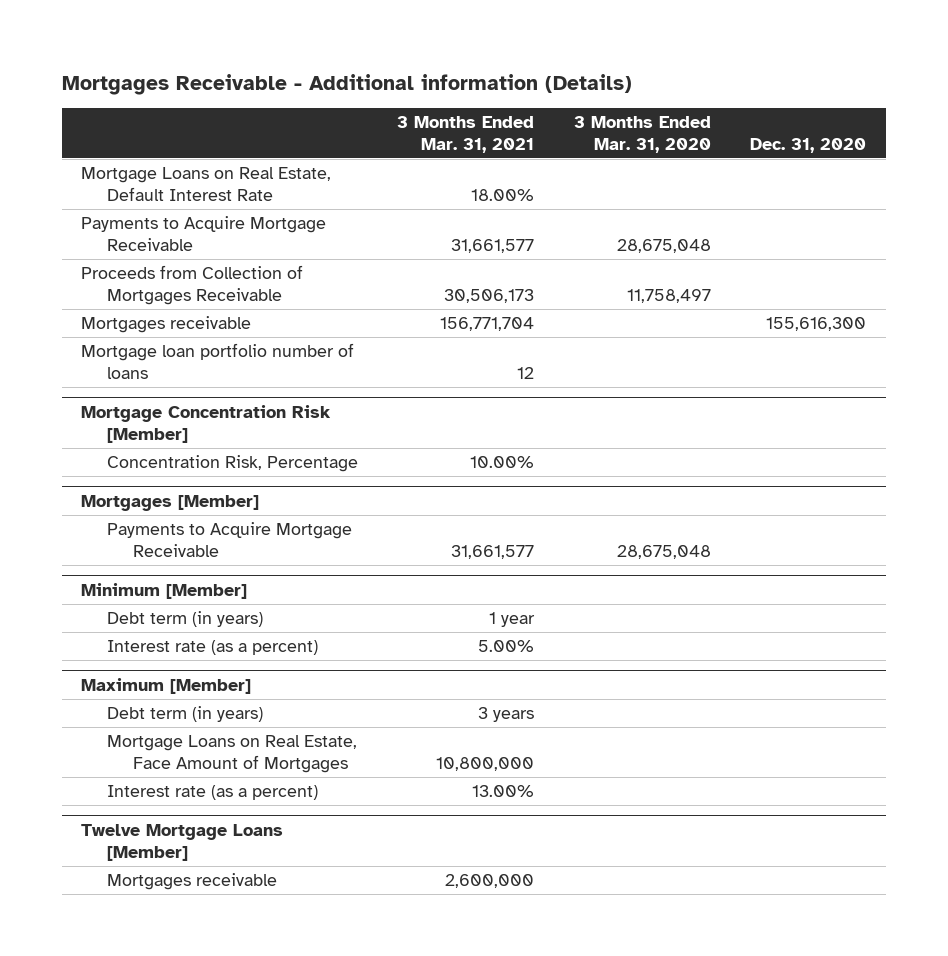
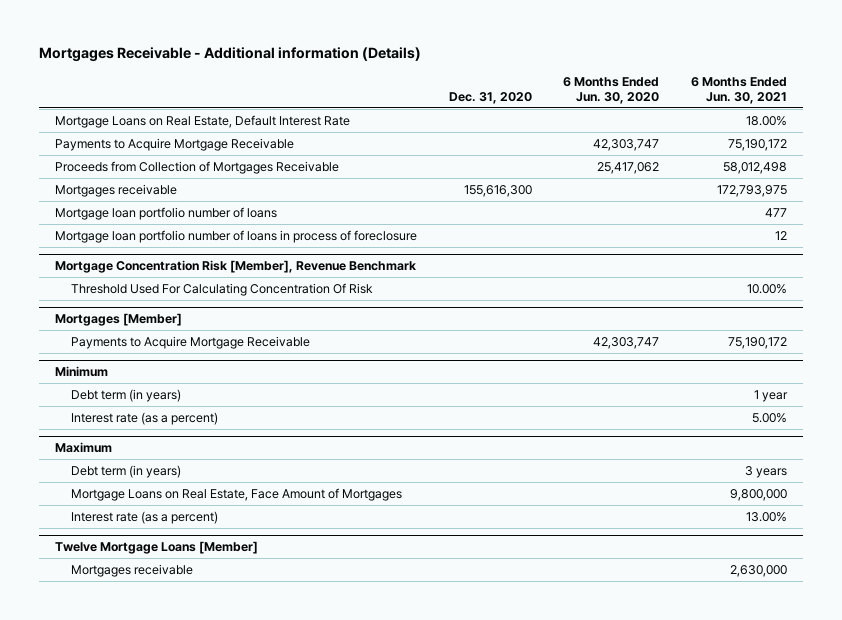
- | 3 Months Ended Mar. 31, 2021 | 3 Months Ended Mar. 31, 2020 | Dec. 31, 2020
+ | Dec. 31, 2020 | 6 Months Ended Jun. 30, 2020 | 6 Months Ended Jun. 30, 2021
- Mortgage Concentration Risk [Member]
- Concentration Risk, Percentage | 10.00% | |
+ Mortgage loan portfolio number of loans in process of foreclosure | | | 12
+ Mortgage Concentration Risk [Member], Revenue Benchmark
+ Threshold Used For Calculating Concentration Of Risk | | | 10.00%
- Minimum [Member]
+ Minimum
- Maximum [Member]
+ Maximum

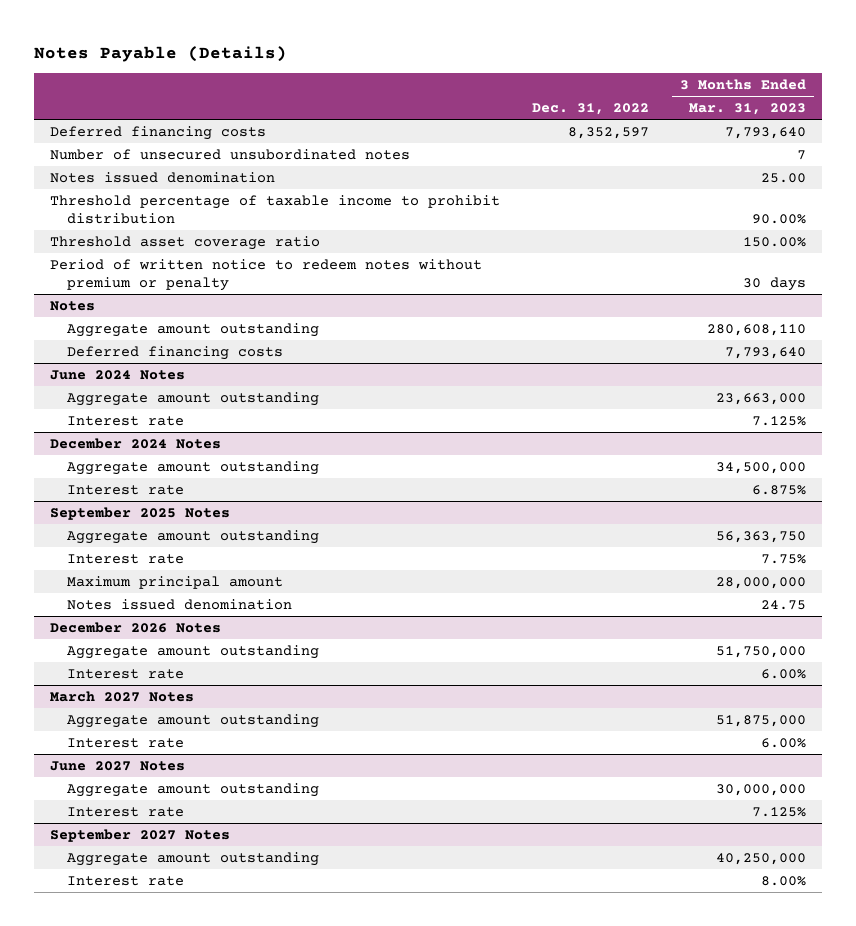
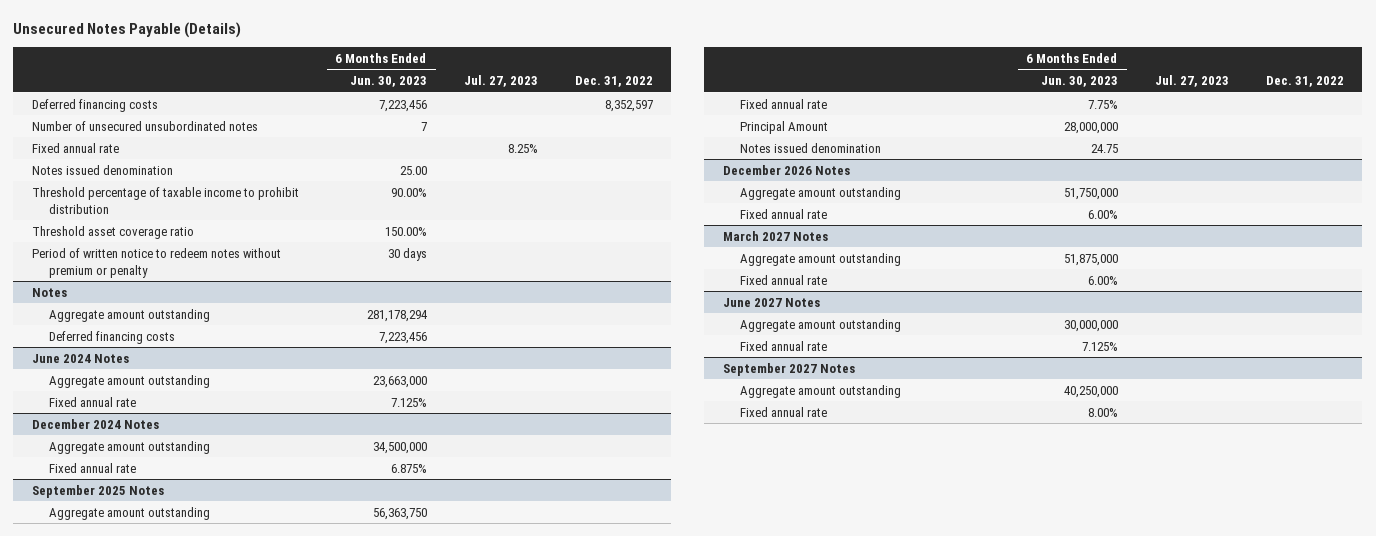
- Notes Payable (Details)
+ Unsecured Notes Payable (Details)
- | Dec. 31, 2022 | 3 Months Ended Mar. 31, 2023
+ | 6 Months Ended Jun. 30, 2023 | Jul. 27, 2023 | Dec. 31, 2022
+ Fixed annual rate | | 8.25% |
@ June 2024 Notes
- Interest rate | | 7.125%
+ Fixed annual rate | 7.125% | |
@ December 2024 Notes
- Interest rate | | 6.875%
+ Fixed annual rate | 6.875% | |
@ September 2025 Notes
- Interest rate | | 7.75%
- Maximum principal amount | | 28,000,000
+ Fixed annual rate | 7.75% | |
+ Principal Amount | 28,000,000 | |
@ December 2026 Notes
- Interest rate | | 6.00%
+ Fixed annual rate | 6.00% | |
@ March 2027 Notes
- Interest rate | | 6.00%
+ Fixed annual rate | 6.00% | |
@ June 2027 Notes
- Interest rate | | 7.125%
+ Fixed annual rate | 7.125% | |
@ September 2027 Notes
- Interest rate | | 8.00%
+ Fixed annual rate | 8.00% | |

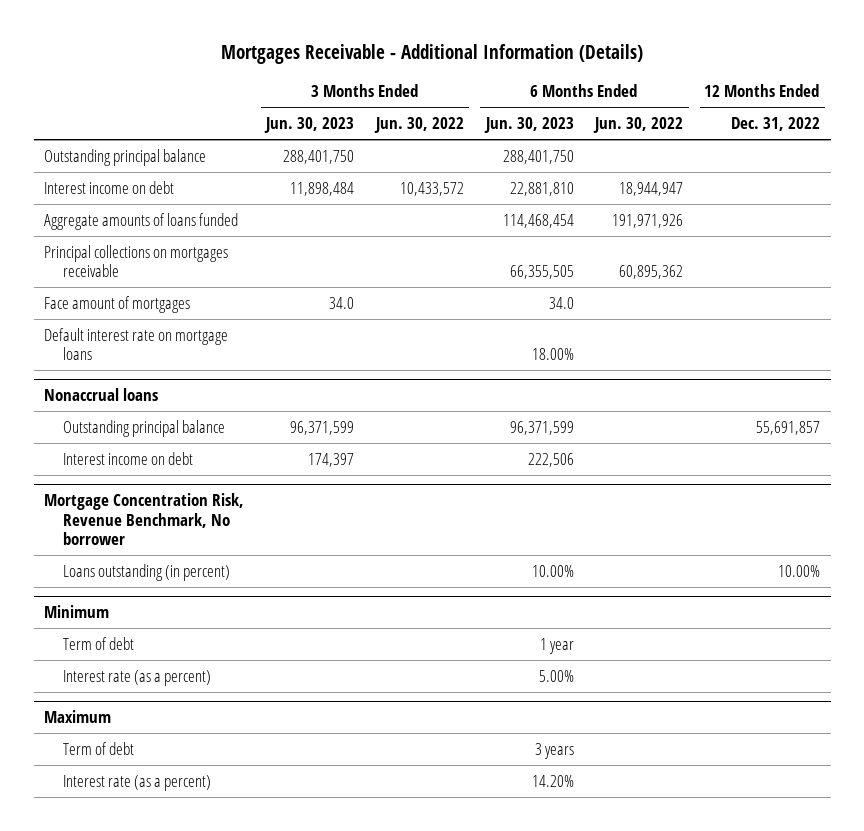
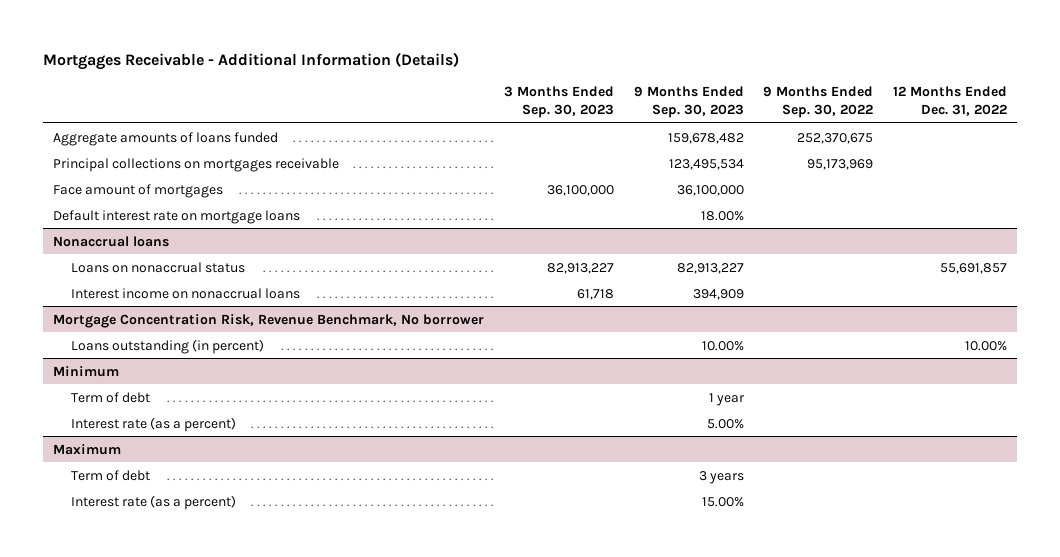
- | 3 Months Ended Jun. 30, 2023 | 3 Months Ended Jun. 30, 2022 | 6 Months Ended Jun. 30, 2023 | 6 Months Ended Jun. 30, 2022 | 12 Months Ended Dec. 31, 2022
+ | 3 Months Ended Sep. 30, 2023 | 9 Months Ended Sep. 30, 2023 | 9 Months Ended Sep. 30, 2022 | 12 Months Ended Dec. 31, 2022
- Outstanding principal balance | 288,401,750 | | 288,401,750 | |
- Interest income on debt | 11,898,484 | 10,433,572 | 22,881,810 | 18,944,947 |
@ Nonaccrual loans
- Outstanding principal balance | 96,371,599 | | 96,371,599 | | 55,691,857
- Interest income on debt | 174,397 | | 222,506 | |
+ Loans on nonaccrual status | 82,913,227 | 82,913,227 | | 55,691,857
+ Interest income on nonaccrual loans | 61,718 | 394,909 | |

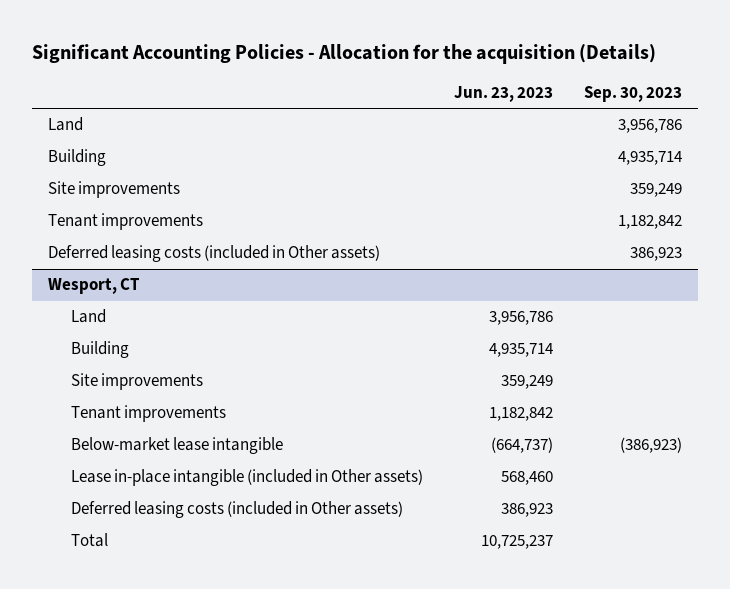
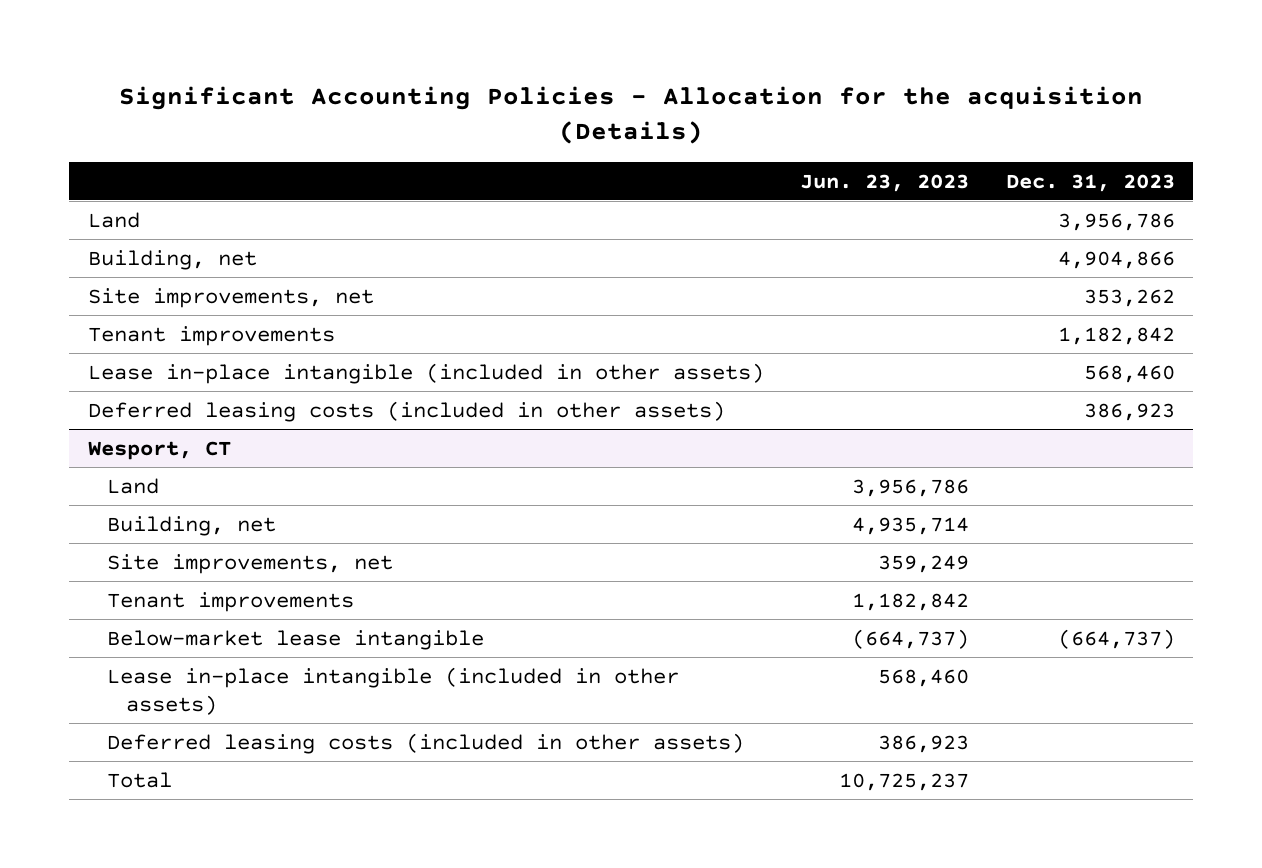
- | Jun. 23, 2023 | Sep. 30, 2023
+ | Jun. 23, 2023 | Dec. 31, 2023
- Building | | 4,935,714
- Site improvements | | 359,249
+ Building, net | | 4,904,866
+ Site improvements, net | | 353,262
- Deferred leasing costs (included in Other assets) | | 386,923
+ Lease in-place intangible (included in other assets) | | 568,460
+ Deferred leasing costs (included in other assets) | | 386,923
@ Wesport, CT
- Building | 4,935,714 |
- Site improvements | 359,249 |
+ Building, net | 4,935,714 |
+ Site improvements, net | 359,249 |
- Lease in-place intangible (included in Other assets) | 568,460 |
- Deferred leasing costs (included in Other assets) | 386,923 |
+ Lease in-place intangible (included in other assets) | 568,460 |
+ Deferred leasing costs (included in other assets) | 386,923 |

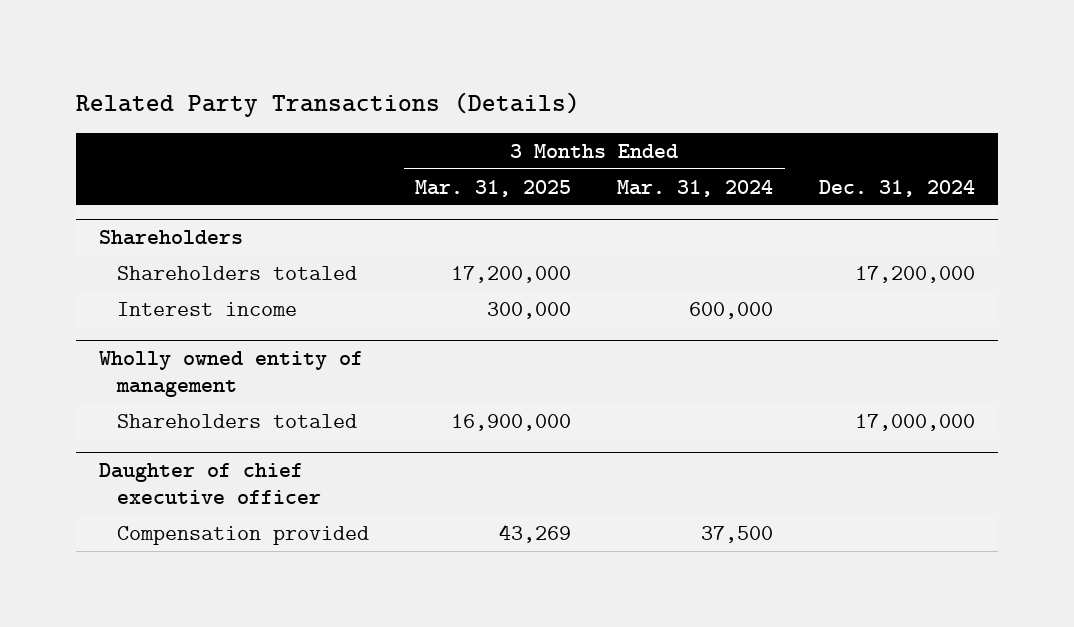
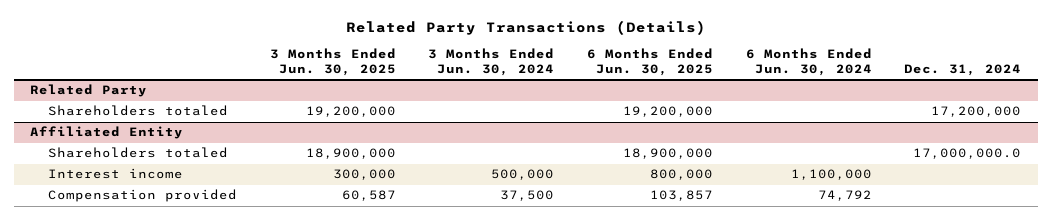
- | 3 Months Ended Mar. 31, 2025 | 3 Months Ended Mar. 31, 2024 | Dec. 31, 2024
+ | 3 Months Ended Jun. 30, 2025 | 3 Months Ended Jun. 30, 2024 | 6 Months Ended Jun. 30, 2025 | 6 Months Ended Jun. 30, 2024 | Dec. 31, 2024
- Shareholders
+ Related Party
- Interest income | 300,000 | 600,000 |
- Wholly owned entity of management
- Shareholders totaled | 16,900,000 | | 17,000,000
- Daughter of chief executive officer
- Compensation provided | 43,269 | 37,500 |
+ Affiliated Entity
+ Shareholders totaled | 18,900,000 | | 18,900,000 | | 17,000,000.0
+ Interest income | 300,000 | 500,000 | 800,000 | 1,100,000 |
+ Compensation provided | 60,587 | 37,500 | 103,857 | 74,792 |

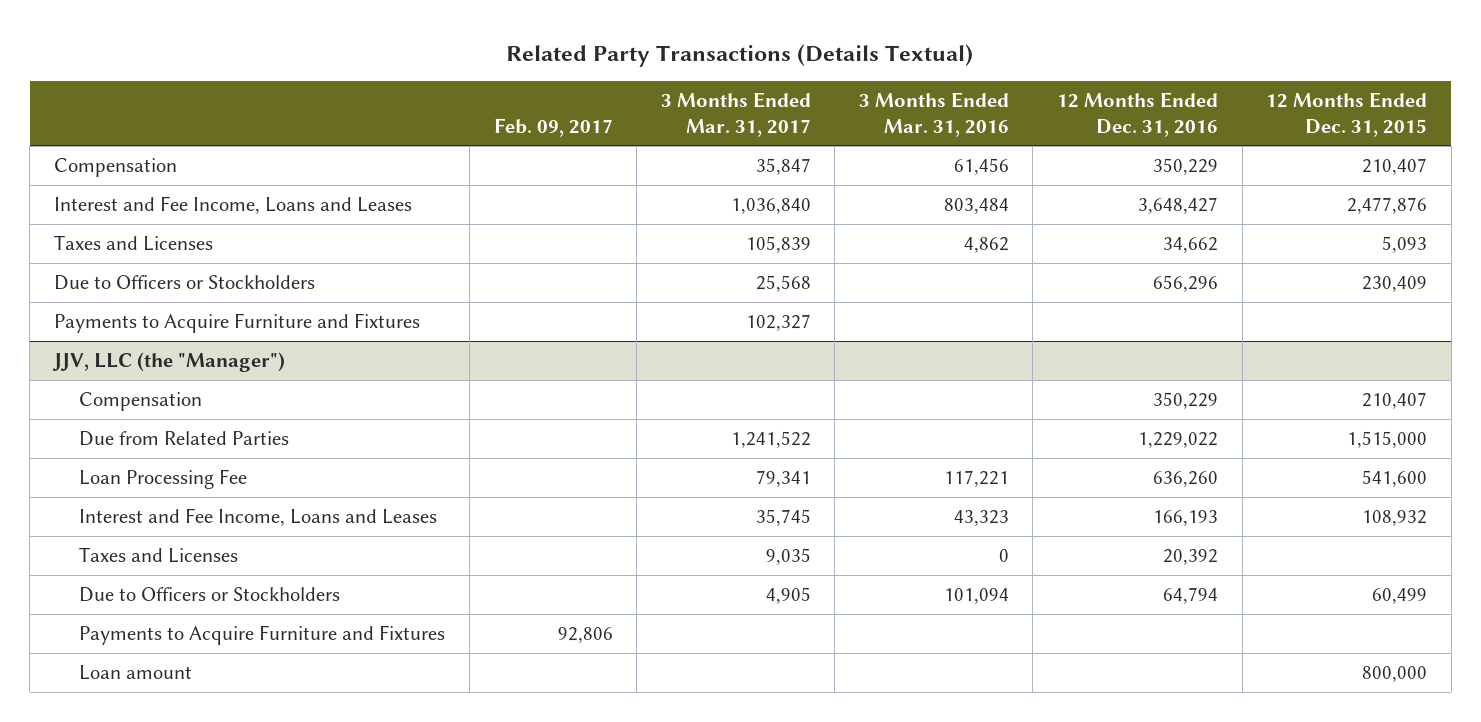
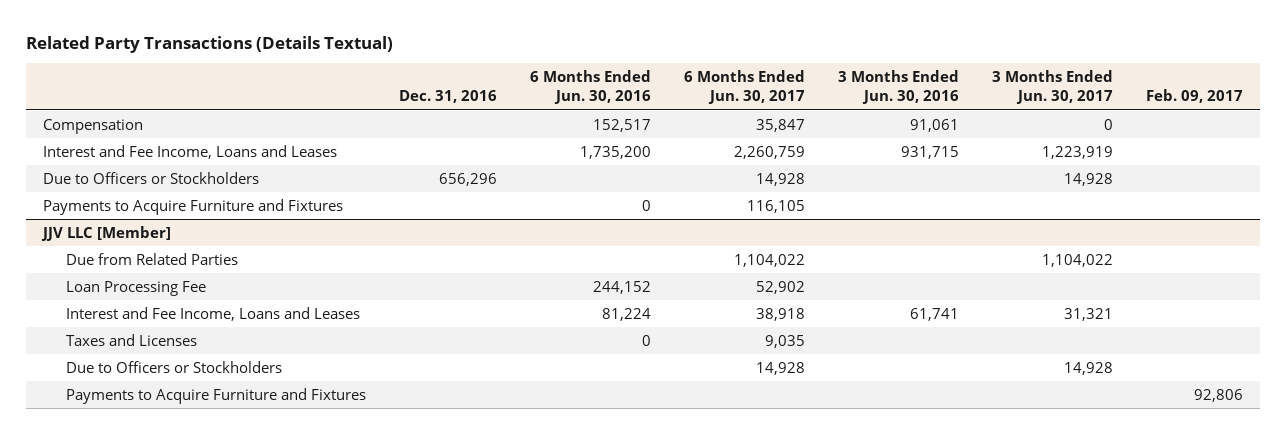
- | Feb. 09, 2017 | 3 Months Ended Mar. 31, 2017 | 3 Months Ended Mar. 31, 2016 | 12 Months Ended Dec. 31, 2016 | 12 Months Ended Dec. 31, 2015
+ | Dec. 31, 2016 | 6 Months Ended Jun. 30, 2016 | 6 Months Ended Jun. 30, 2017 | 3 Months Ended Jun. 30, 2016 | 3 Months Ended Jun. 30, 2017 | Feb. 09, 2017
- Taxes and Licenses | | 105,839 | 4,862 | 34,662 | 5,093
- JJV, LLC (the "Manager")
- Compensation | | | | 350,229 | 210,407
+ JJV LLC [Member]
- Loan amount | | | | | 800,000

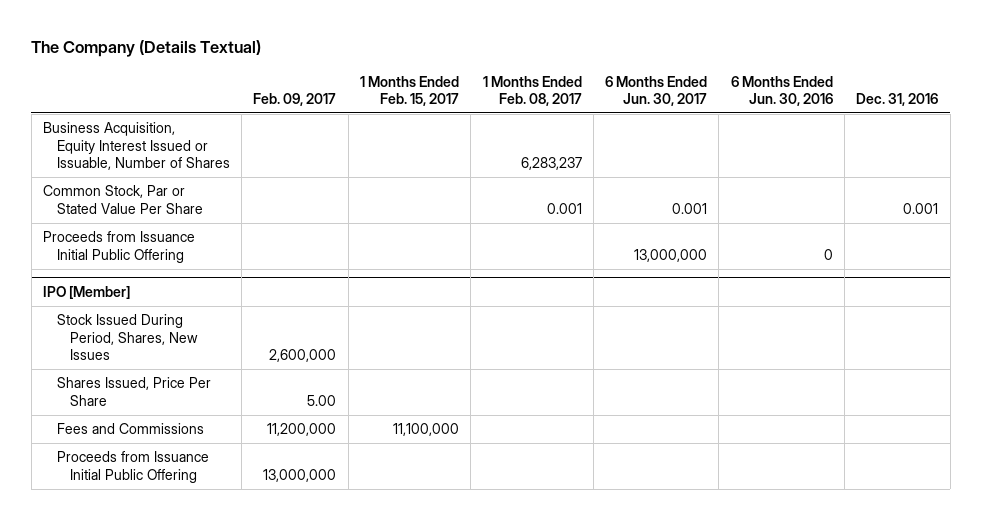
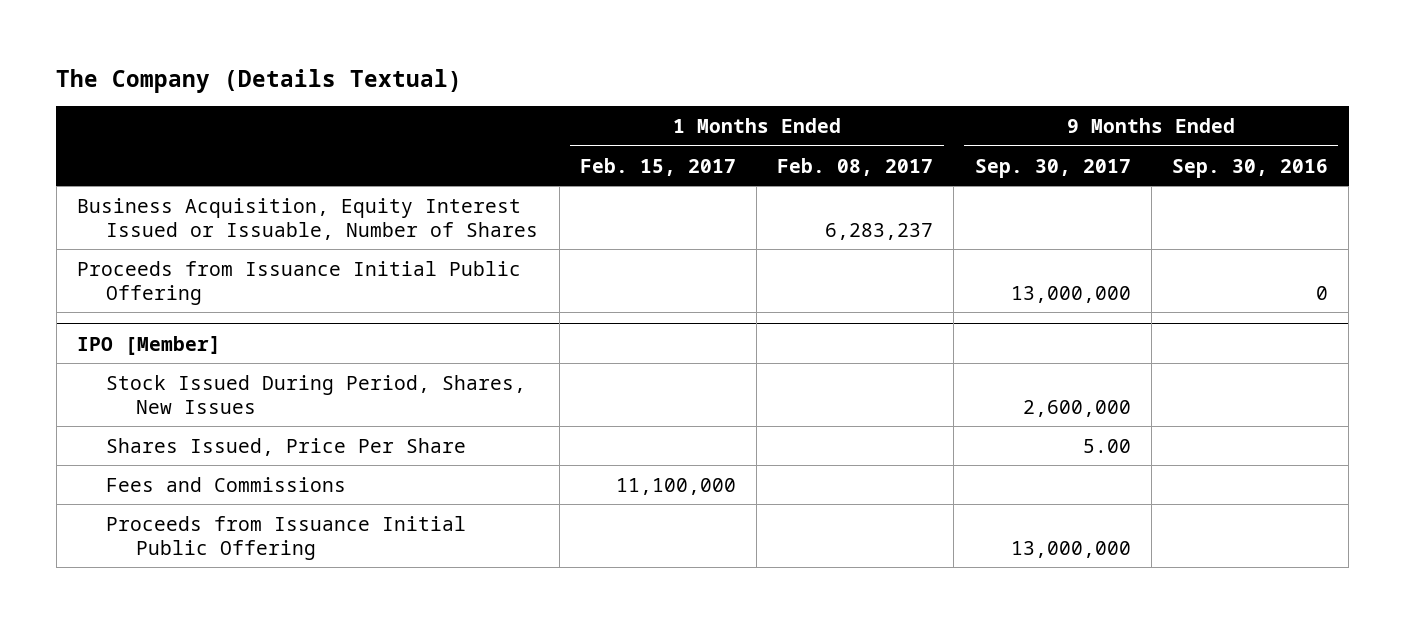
- | Feb. 09, 2017 | 1 Months Ended Feb. 15, 2017 | 1 Months Ended Feb. 08, 2017 | 6 Months Ended Jun. 30, 2017 | 6 Months Ended Jun. 30, 2016 | Dec. 31, 2016
+ | 1 Months Ended Feb. 15, 2017 | 1 Months Ended Feb. 08, 2017 | 9 Months Ended Sep. 30, 2017 | 9 Months Ended Sep. 30, 2016
- Common Stock, Par or Stated Value Per Share | | | 0.001 | 0.001 | | 0.001

